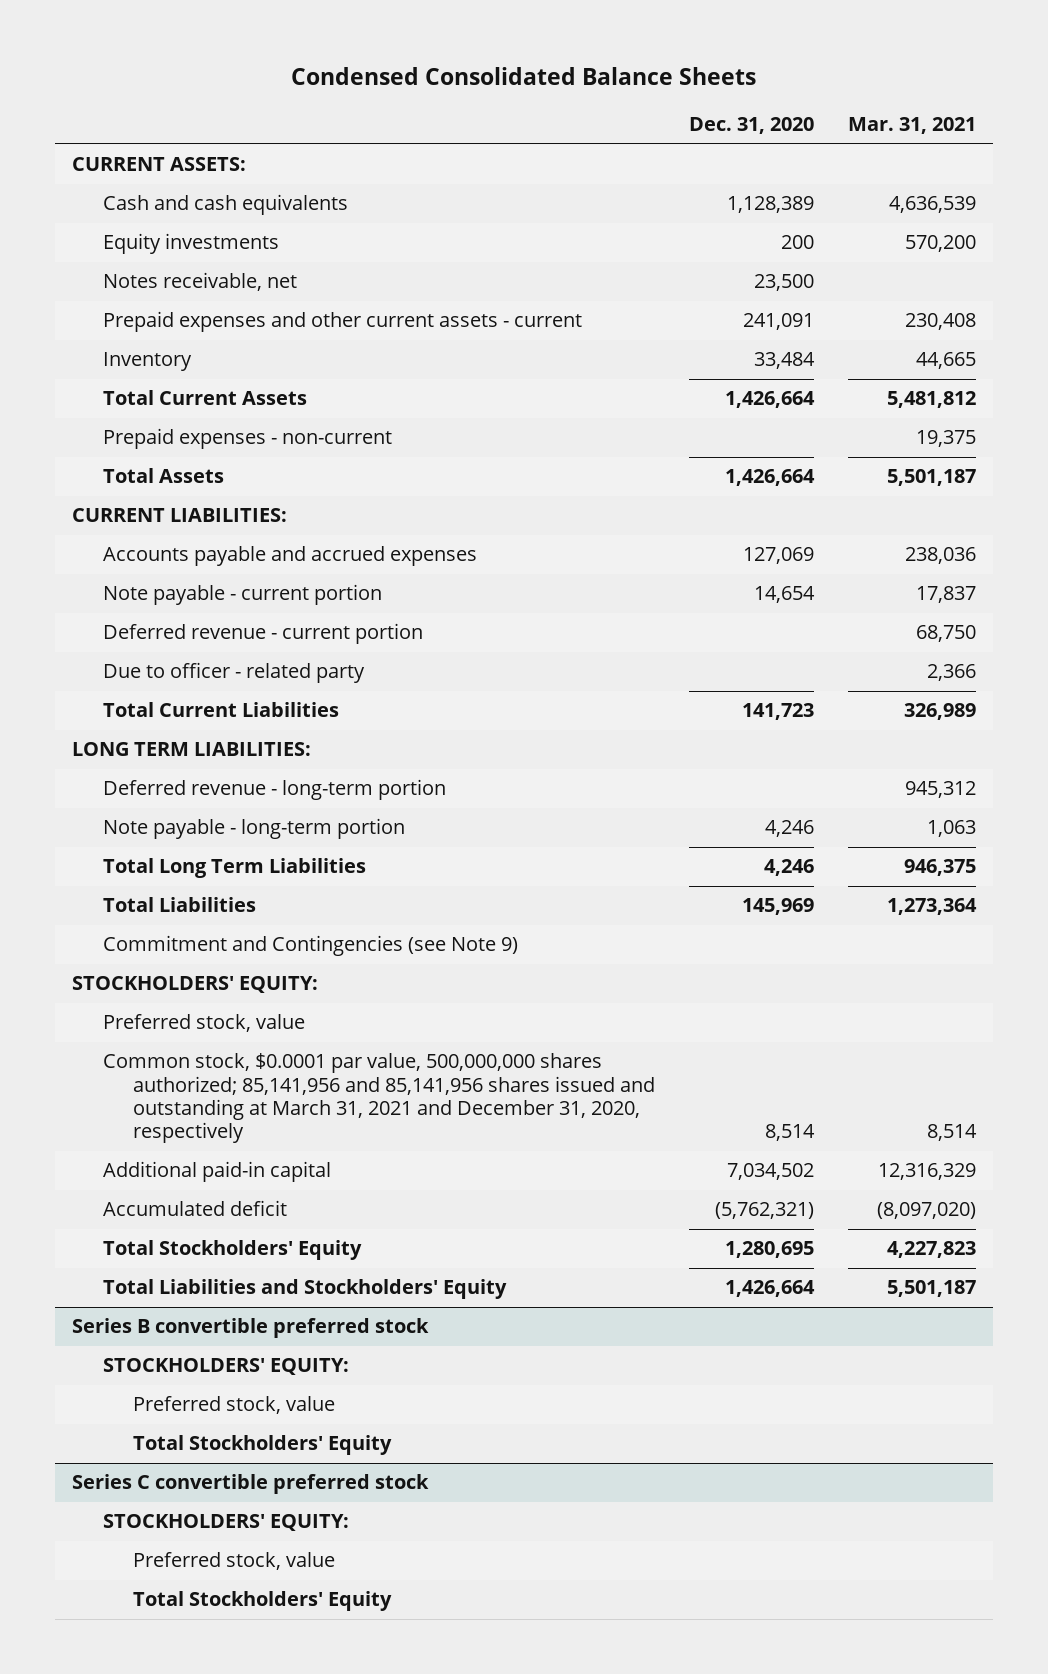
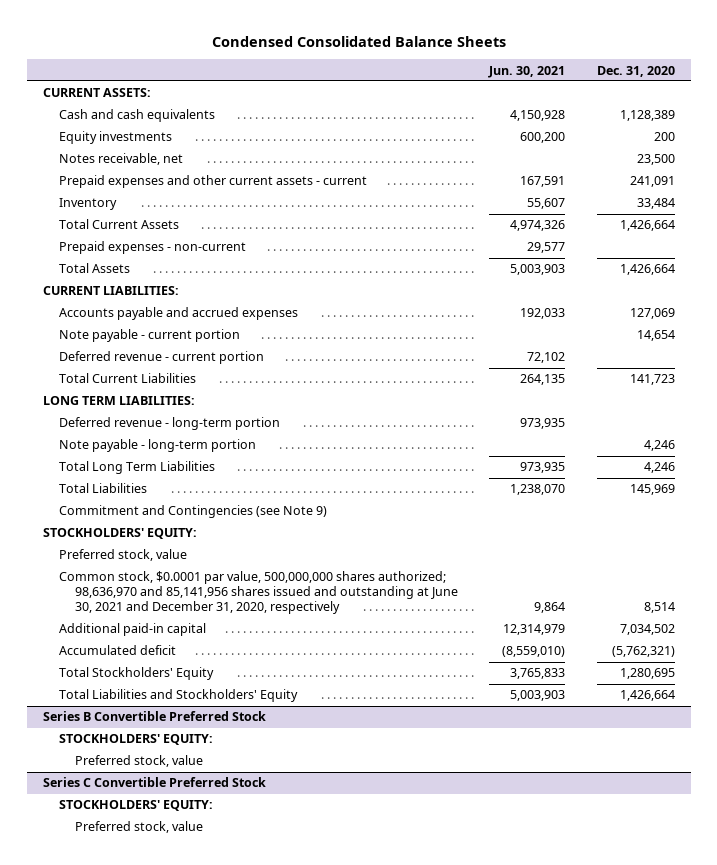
- | Dec. 31, 2020 | Mar. 31, 2021
+ | Jun. 30, 2021 | Dec. 31, 2020
- Due to officer - related party | | 2,366
- Common stock, $0.0001 par value, 500,000,000 shares authorized; 85,141,956 and 85,141,956 shares issued and outstanding at March 31, 2021 and December 31, 2020, respectively | 8,514 | 8,514
+ Common stock, $0.0001 par value, 500,000,000 shares authorized; 98,636,970 and 85,141,956 shares issued and outstanding at June 30, 2021 and December 31, 2020, respectively | 9,864 | 8,514
- Series B convertible preferred stock
+ Series B Convertible Preferred Stock
- Total Stockholders' Equity
- Series C convertible preferred stock
+ Series C Convertible Preferred Stock
- Total Stockholders' Equity

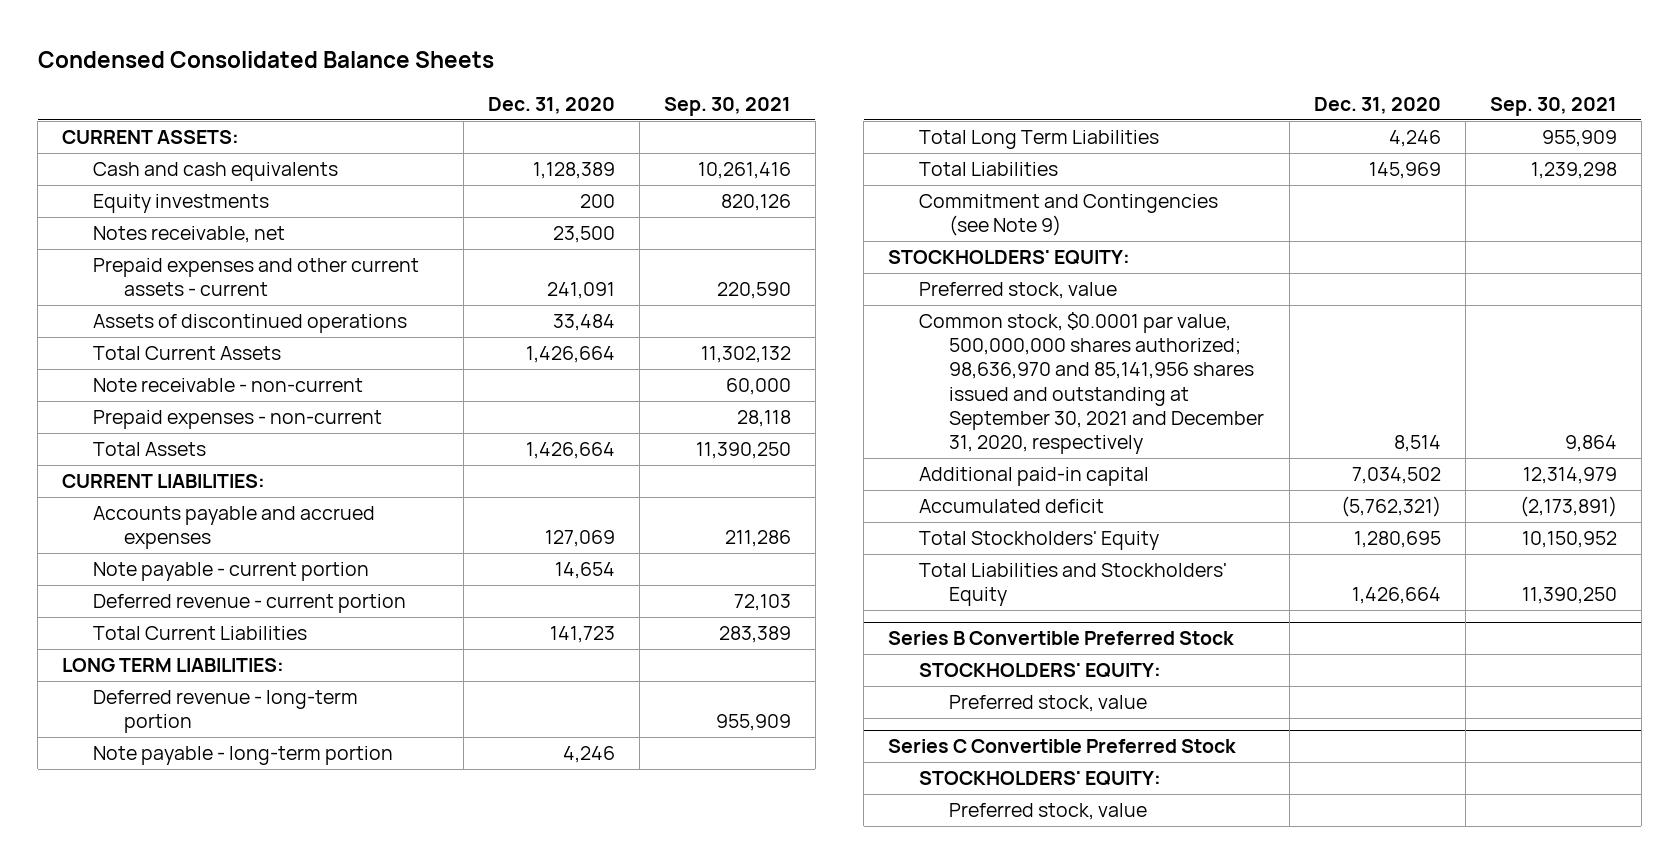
- | Jun. 30, 2021 | Dec. 31, 2020
+ | Dec. 31, 2020 | Sep. 30, 2021
- Inventory | 55,607 | 33,484
+ Assets of discontinued operations | 33,484 |
+ Note receivable - non-current | | 60,000
- Common stock, $0.0001 par value, 500,000,000 shares authorized; 98,636,970 and 85,141,956 shares issued and outstanding at June 30, 2021 and December 31, 2020, respectively | 9,864 | 8,514
+ Common stock, $0.0001 par value, 500,000,000 shares authorized; 98,636,970 and 85,141,956 shares issued and outstanding at September 30, 2021 and December 31, 2020, respectively | 8,514 | 9,864

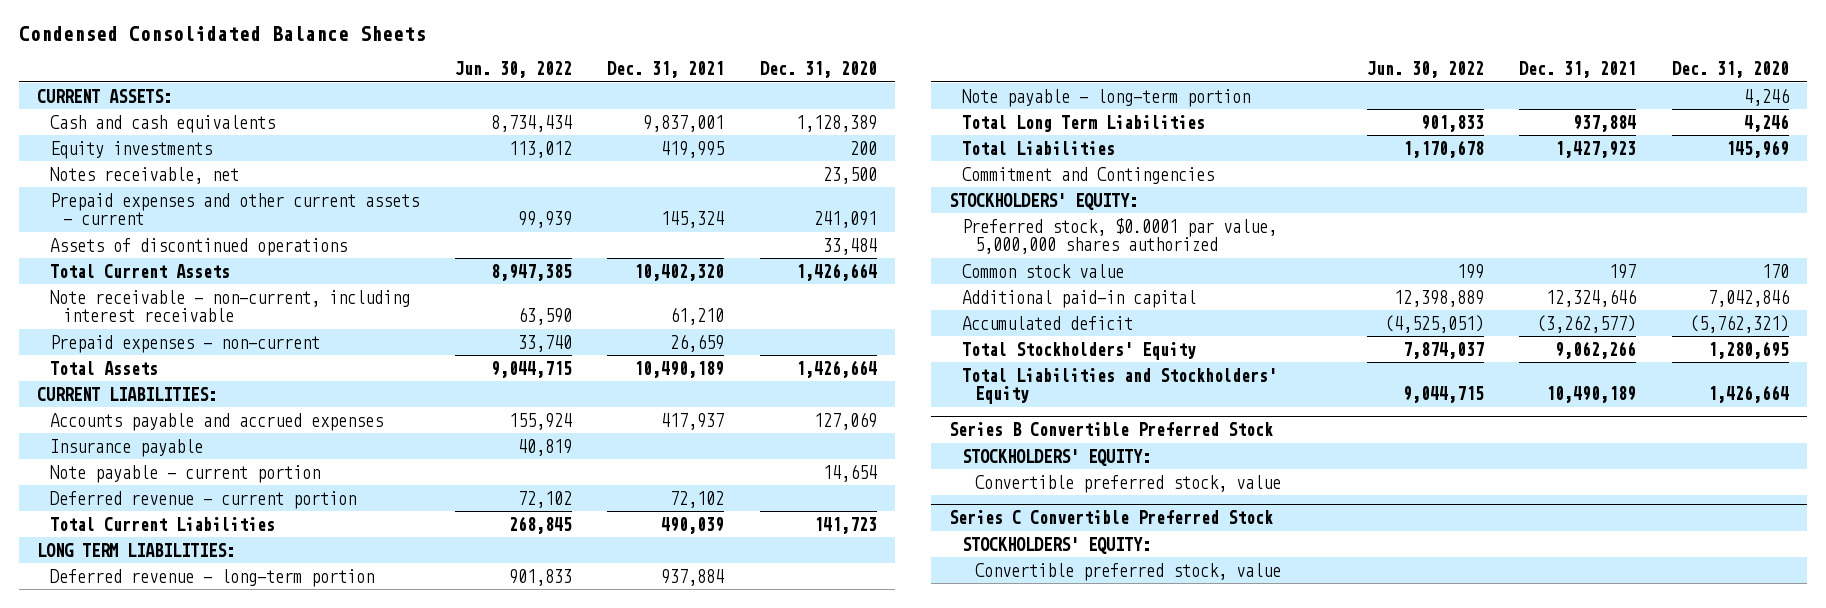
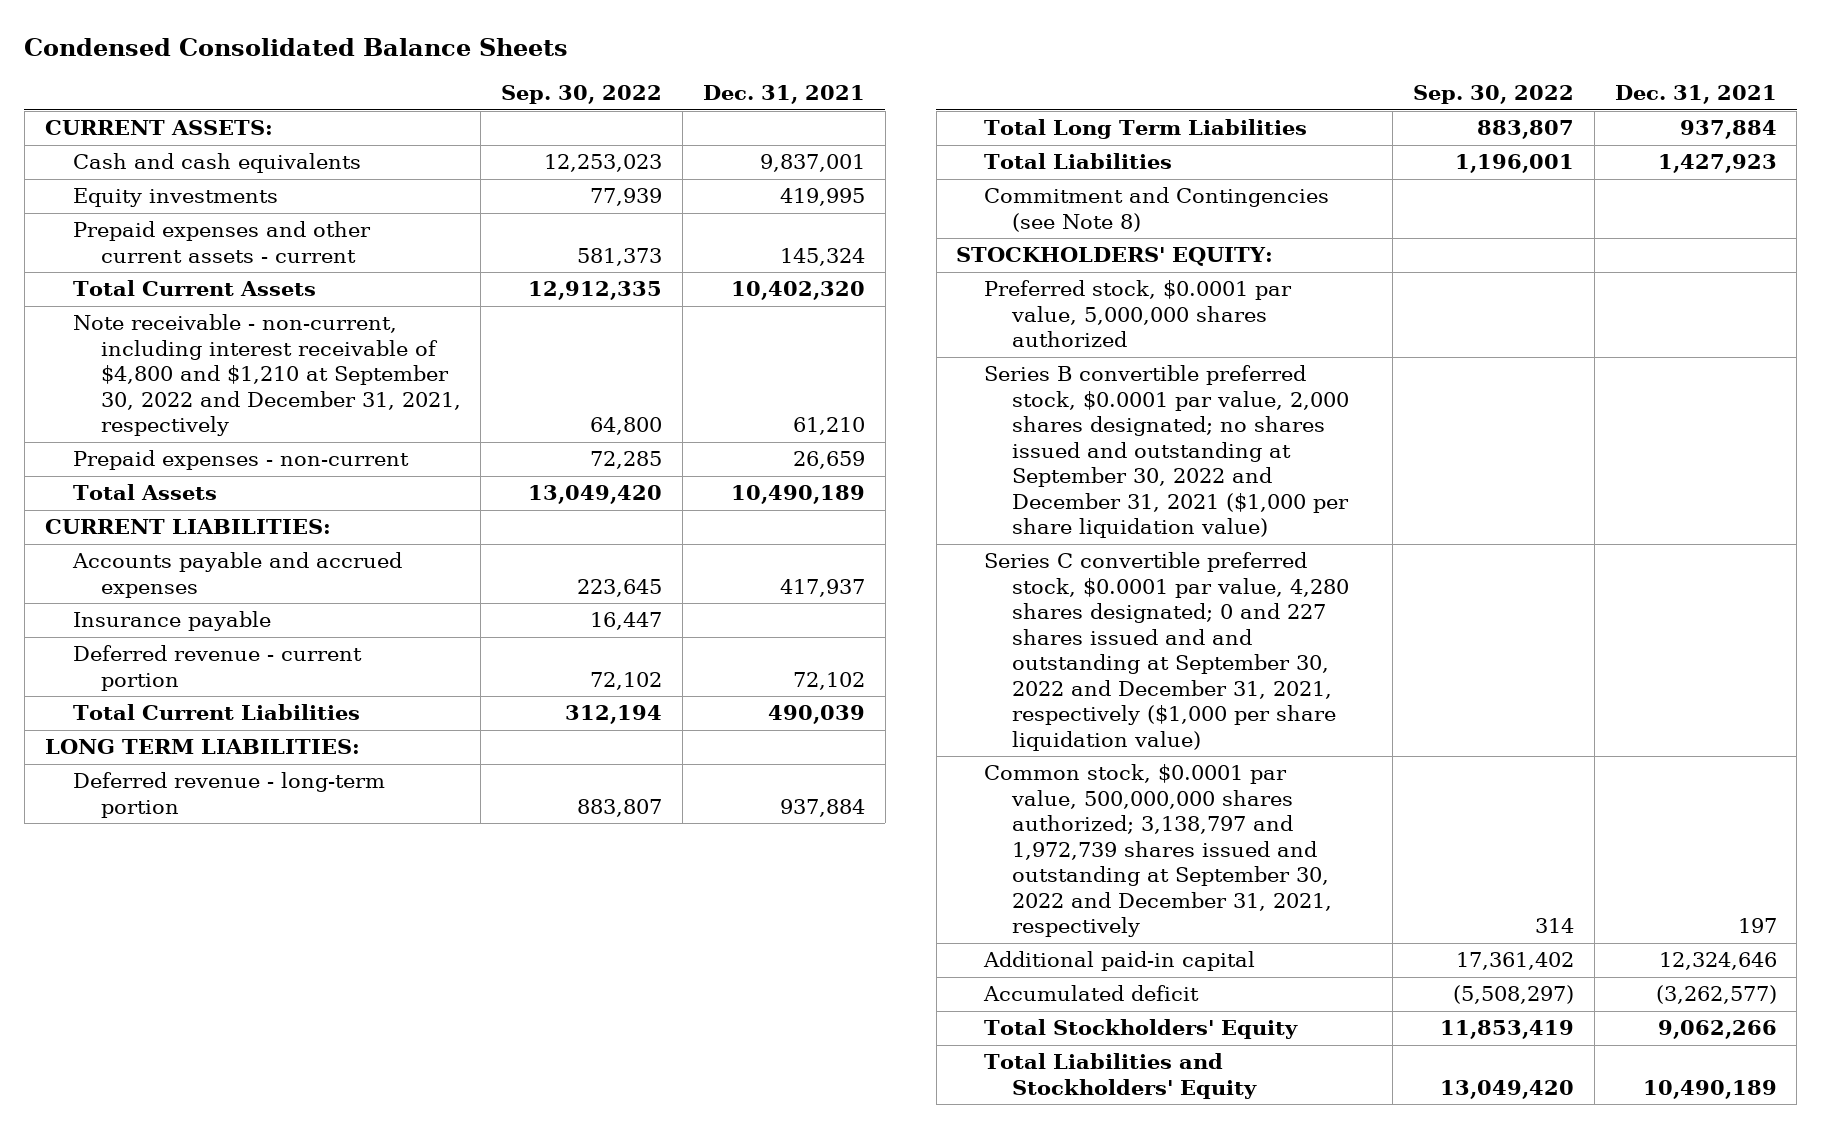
- | Jun. 30, 2022 | Dec. 31, 2021 | Dec. 31, 2020
+ | Sep. 30, 2022 | Dec. 31, 2021
- Notes receivable, net | | | 23,500
- Assets of discontinued operations | | | 33,484
- Note receivable - non-current, including interest receivable | 63,590 | 61,210 |
+ Note receivable - non-current, including interest receivable of $4,800 and $1,210 at September 30, 2022 and December 31, 2021, respectively | 64,800 | 61,210
- Note payable - current portion | | | 14,654
- Note payable - long-term portion | | | 4,246
- Commitment and Contingencies
+ Commitment and Contingencies (see Note 8)
- Common stock value | 199 | 197 | 170
+ Series B convertible preferred stock, $0.0001 par value, 2,000 shares designated; no shares issued and outstanding at September 30, 2022 and December 31, 2021 ($1,000 per share liquidation value)
+ Series C convertible preferred stock, $0.0001 par value, 4,280 shares designated; 0 and 227 shares issued and and outstanding at September 30, 2022 and December 31, 2021, respectively ($1,000 per share liquidation value)
+ Common stock, $0.0001 par value, 500,000,000 shares authorized; 3,138,797 and 1,972,739 shares issued and outstanding at September 30, 2022 and December 31, 2021, respectively | 314 | 197
- Series B Convertible Preferred Stock
- STOCKHOLDERS' EQUITY:
- Convertible preferred stock, value
- Series C Convertible Preferred Stock
- STOCKHOLDERS' EQUITY:
- Convertible preferred stock, value

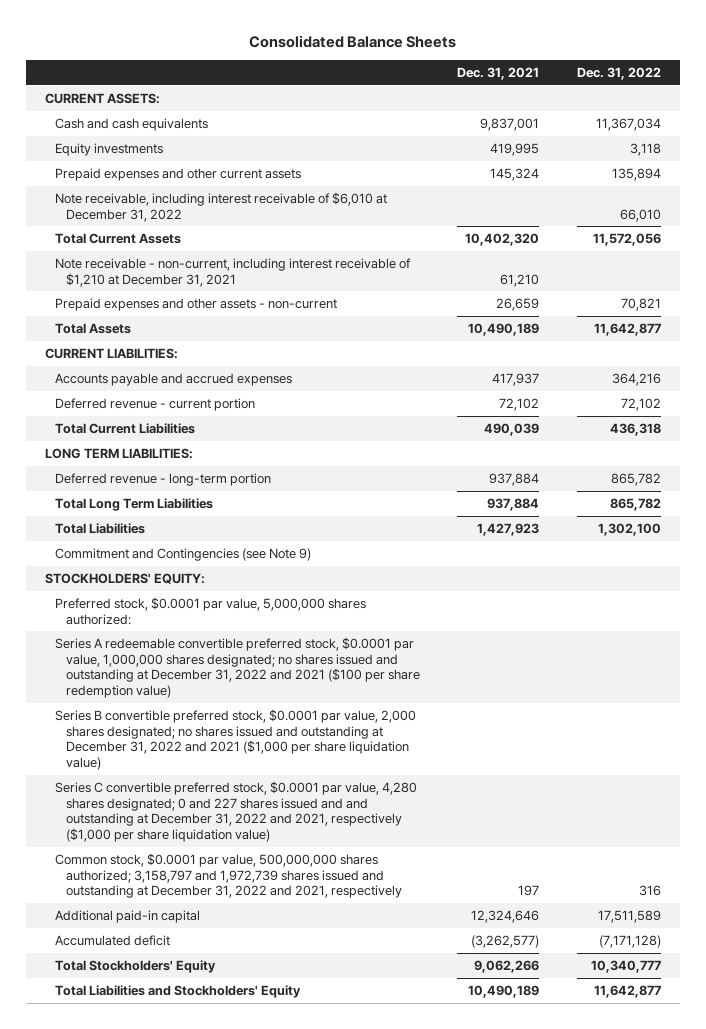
- Condensed Consolidated Balance Sheets
+ Consolidated Balance Sheets
- | Sep. 30, 2022 | Dec. 31, 2021
+ | Dec. 31, 2021 | Dec. 31, 2022
- Prepaid expenses and other current assets - current | 581,373 | 145,324
+ Prepaid expenses and other current assets | 145,324 | 135,894
+ Note receivable, including interest receivable of $6,010 at December 31, 2022 | | 66,010
- Note receivable - non-current, including interest receivable of $4,800 and $1,210 at September 30, 2022 and December 31, 2021, respectively | 64,800 | 61,210
- Prepaid expenses - non-current | 72,285 | 26,659
+ Note receivable - non-current, including interest receivable of $1,210 at December 31, 2021 | 61,210 |
+ Prepaid expenses and other assets - non-current | 26,659 | 70,821
- Insurance payable | 16,447 |
- Commitment and Contingencies (see Note 8)
+ Commitment and Contingencies (see Note 9)
- Preferred stock, $0.0001 par value, 5,000,000 shares authorized
- Series B convertible preferred stock, $0.0001 par value, 2,000 shares designated; no shares issued and outstanding at September 30, 2022 and December 31, 2021 ($1,000 per share liquidation value)
- Series C convertible preferred stock, $0.0001 par value, 4,280 shares designated; 0 and 227 shares issued and and outstanding at September 30, 2022 and December 31, 2021, respectively ($1,000 per share liquidation value)
- Common stock, $0.0001 par value, 500,000,000 shares authorized; 3,138,797 and 1,972,739 shares issued and outstanding at September 30, 2022 and December 31, 2021, respectively | 314 | 197
+ Preferred stock, $0.0001 par value, 5,000,000 shares authorized:
+ Series A redeemable convertible preferred stock, $0.0001 par value, 1,000,000 shares designated; no shares issued and outstanding at December 31, 2022 and 2021 ($100 per share redemption value)
+ Series B convertible preferred stock, $0.0001 par value, 2,000 shares designated; no shares issued and outstanding at December 31, 2022 and 2021 ($1,000 per share liquidation value)
+ Series C convertible preferred stock, $0.0001 par value, 4,280 shares designated; 0 and 227 shares issued and and outstanding at December 31, 2022 and 2021, respectively ($1,000 per share liquidation value)
+ Common stock, $0.0001 par value, 500,000,000 shares authorized; 3,158,797 and 1,972,739 shares issued and outstanding at December 31, 2022 and 2021, respectively | 197 | 316

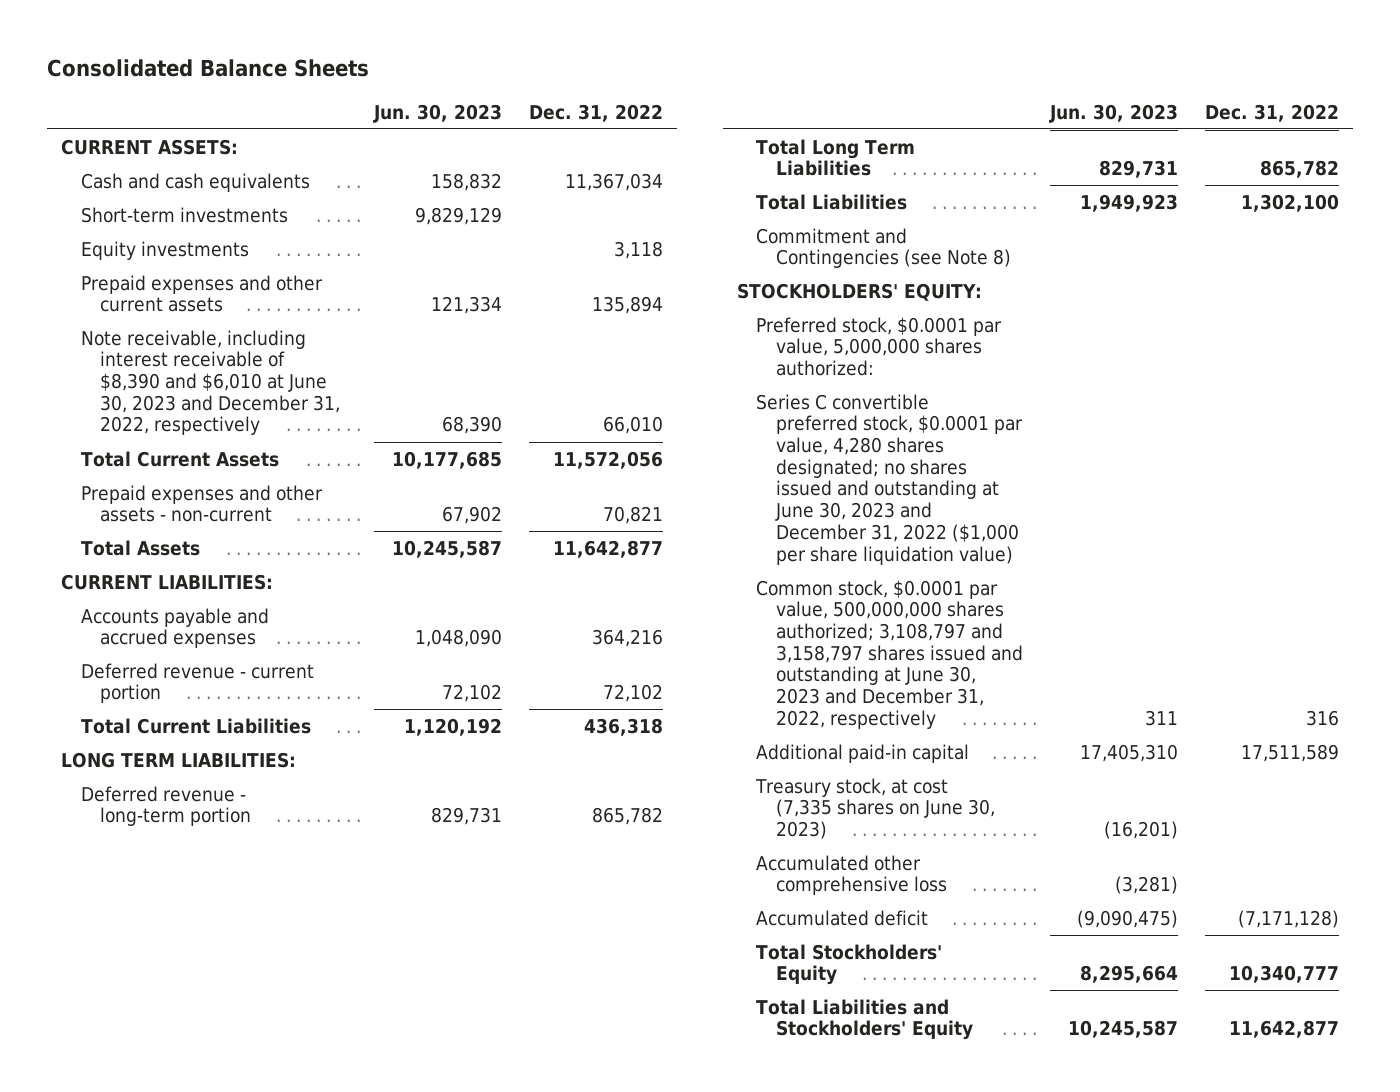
- | Dec. 31, 2021 | Dec. 31, 2022
+ | Jun. 30, 2023 | Dec. 31, 2022
+ Short-term investments | 9,829,129 |
- Note receivable, including interest receivable of $6,010 at December 31, 2022 | | 66,010
+ Note receivable, including interest receivable of $8,390 and $6,010 at June 30, 2023 and December 31, 2022, respectively | 68,390 | 66,010
- Note receivable - non-current, including interest receivable of $1,210 at December 31, 2021 | 61,210 |
- Commitment and Contingencies (see Note 9)
+ Commitment and Contingencies (see Note 8)
- Series A redeemable convertible preferred stock, $0.0001 par value, 1,000,000 shares designated; no shares issued and outstanding at December 31, 2022 and 2021 ($100 per share redemption value)
- Series B convertible preferred stock, $0.0001 par value, 2,000 shares designated; no shares issued and outstanding at December 31, 2022 and 2021 ($1,000 per share liquidation value)
- Series C convertible preferred stock, $0.0001 par value, 4,280 shares designated; 0 and 227 shares issued and and outstanding at December 31, 2022 and 2021, respectively ($1,000 per share liquidation value)
- Common stock, $0.0001 par value, 500,000,000 shares authorized; 3,158,797 and 1,972,739 shares issued and outstanding at December 31, 2022 and 2021, respectively | 197 | 316
+ Series C convertible preferred stock, $0.0001 par value, 4,280 shares designated; no shares issued and outstanding at June 30, 2023 and December 31, 2022 ($1,000 per share liquidation value)
+ Common stock, $0.0001 par value, 500,000,000 shares authorized; 3,108,797 and 3,158,797 shares issued and outstanding at June 30, 2023 and December 31, 2022, respectively | 311 | 316
+ Treasury stock, at cost (7,335 shares on June 30, 2023) | (16,201) |
+ Accumulated other comprehensive loss | (3,281) |

